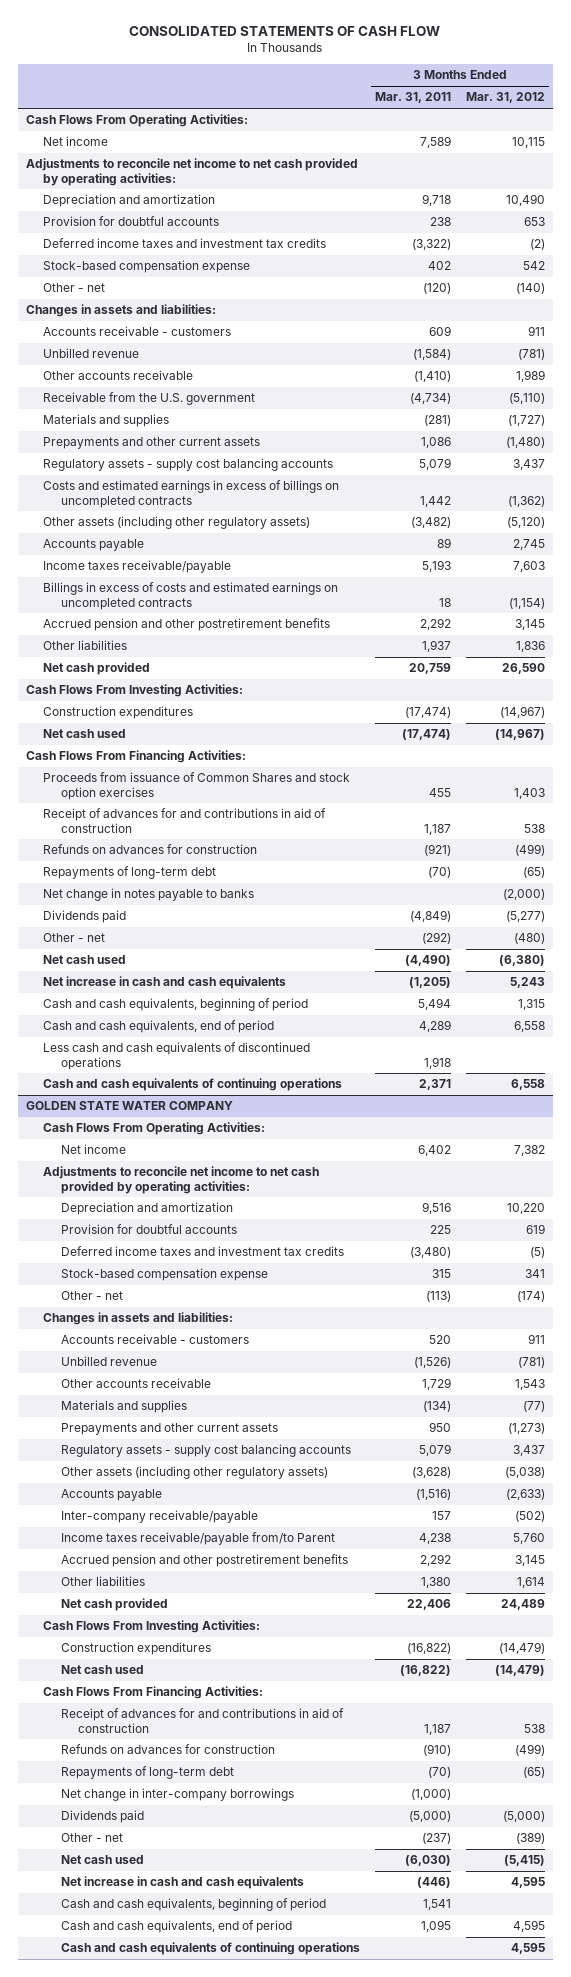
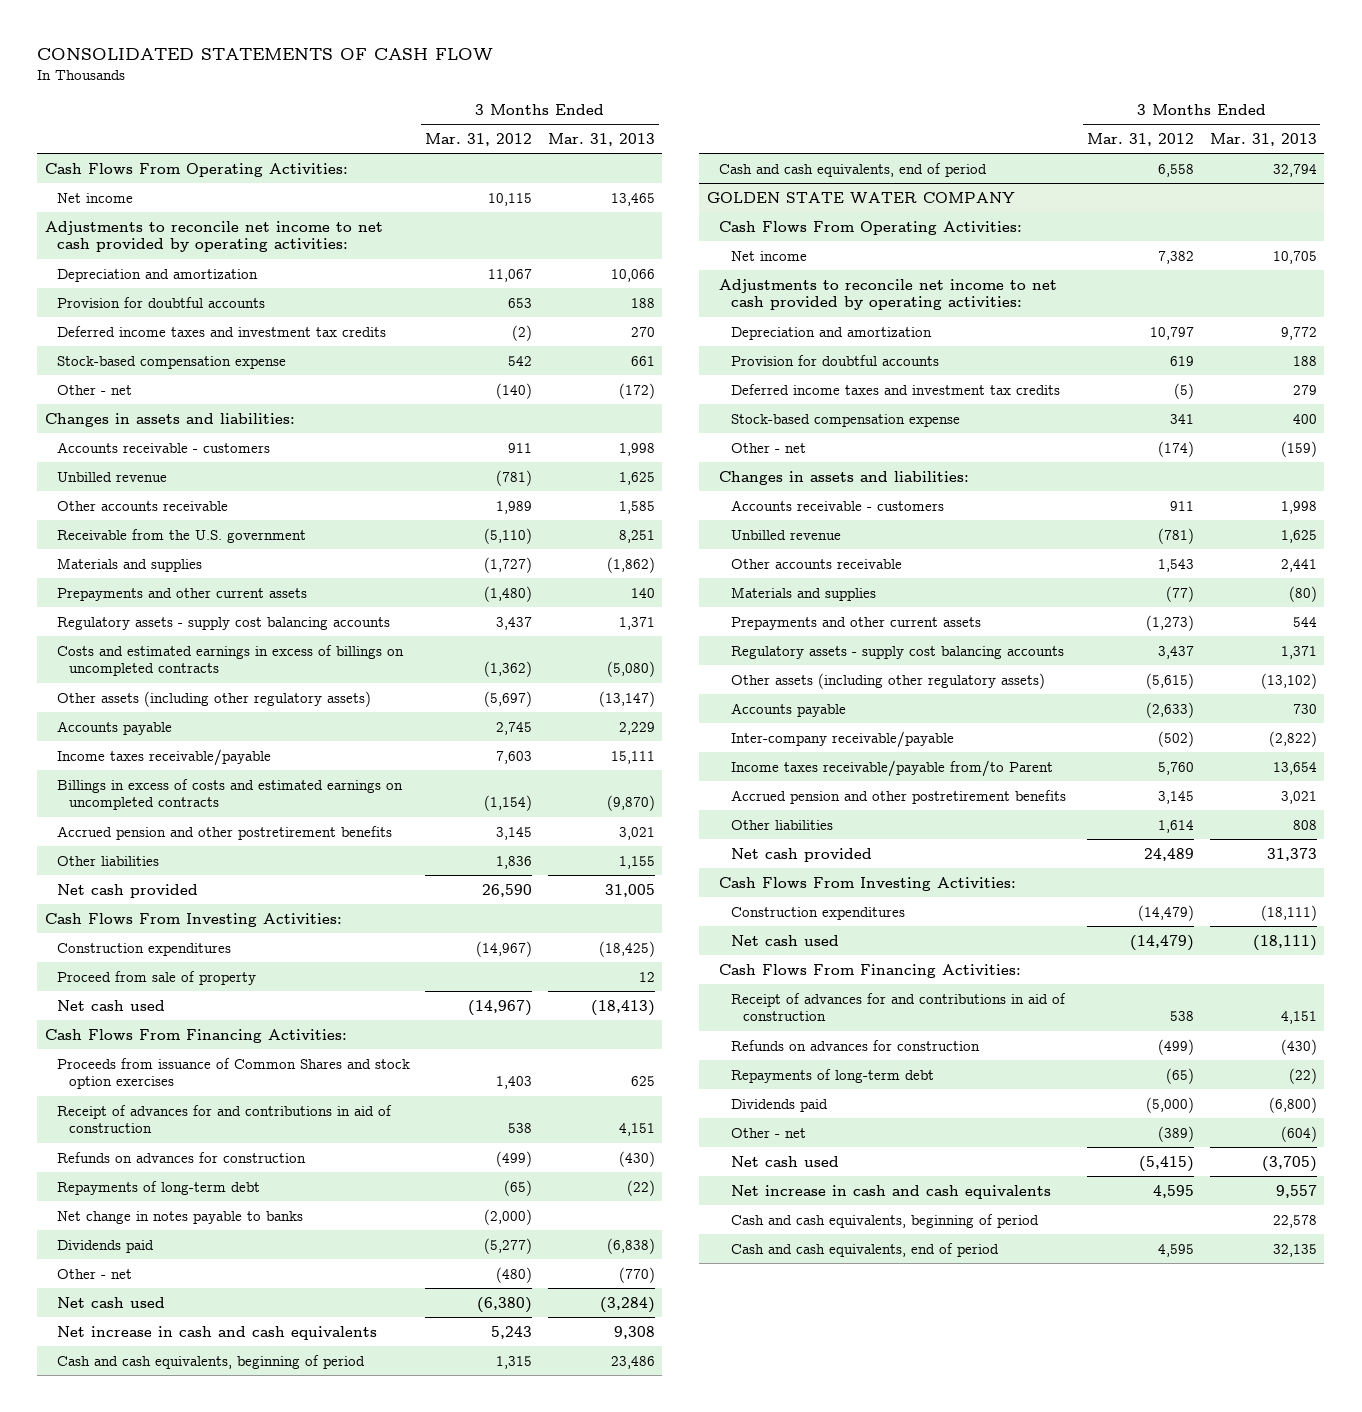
- | 3 Months Ended Mar. 31, 2011 | 3 Months Ended Mar. 31, 2012
+ | 3 Months Ended Mar. 31, 2012 | 3 Months Ended Mar. 31, 2013
- Depreciation and amortization | 9,718 | 10,490
+ Depreciation and amortization | 11,067 | 10,066
- Other assets (including other regulatory assets) | (3,482) | (5,120)
+ Other assets (including other regulatory assets) | (5,697) | (13,147)
+ Proceed from sale of property | | 12
- Less cash and cash equivalents of discontinued operations | 1,918 |
- Cash and cash equivalents of continuing operations | 2,371 | 6,558
@ GOLDEN STATE WATER COMPANY
- Depreciation and amortization | 9,516 | 10,220
+ Depreciation and amortization | 10,797 | 9,772
- Other assets (including other regulatory assets) | (3,628) | (5,038)
+ Other assets (including other regulatory assets) | (5,615) | (13,102)
- Net change in inter-company borrowings | (1,000) |
- Cash and cash equivalents of continuing operations | | 4,595

